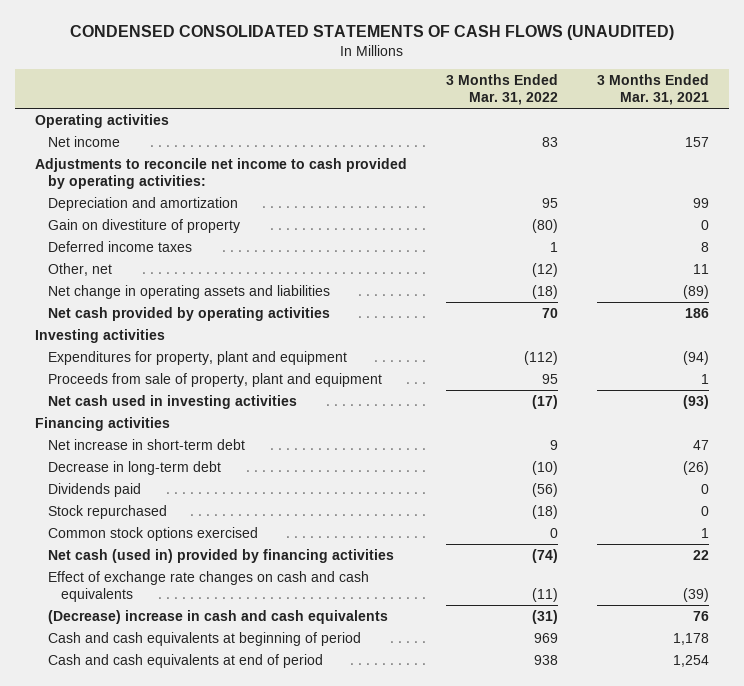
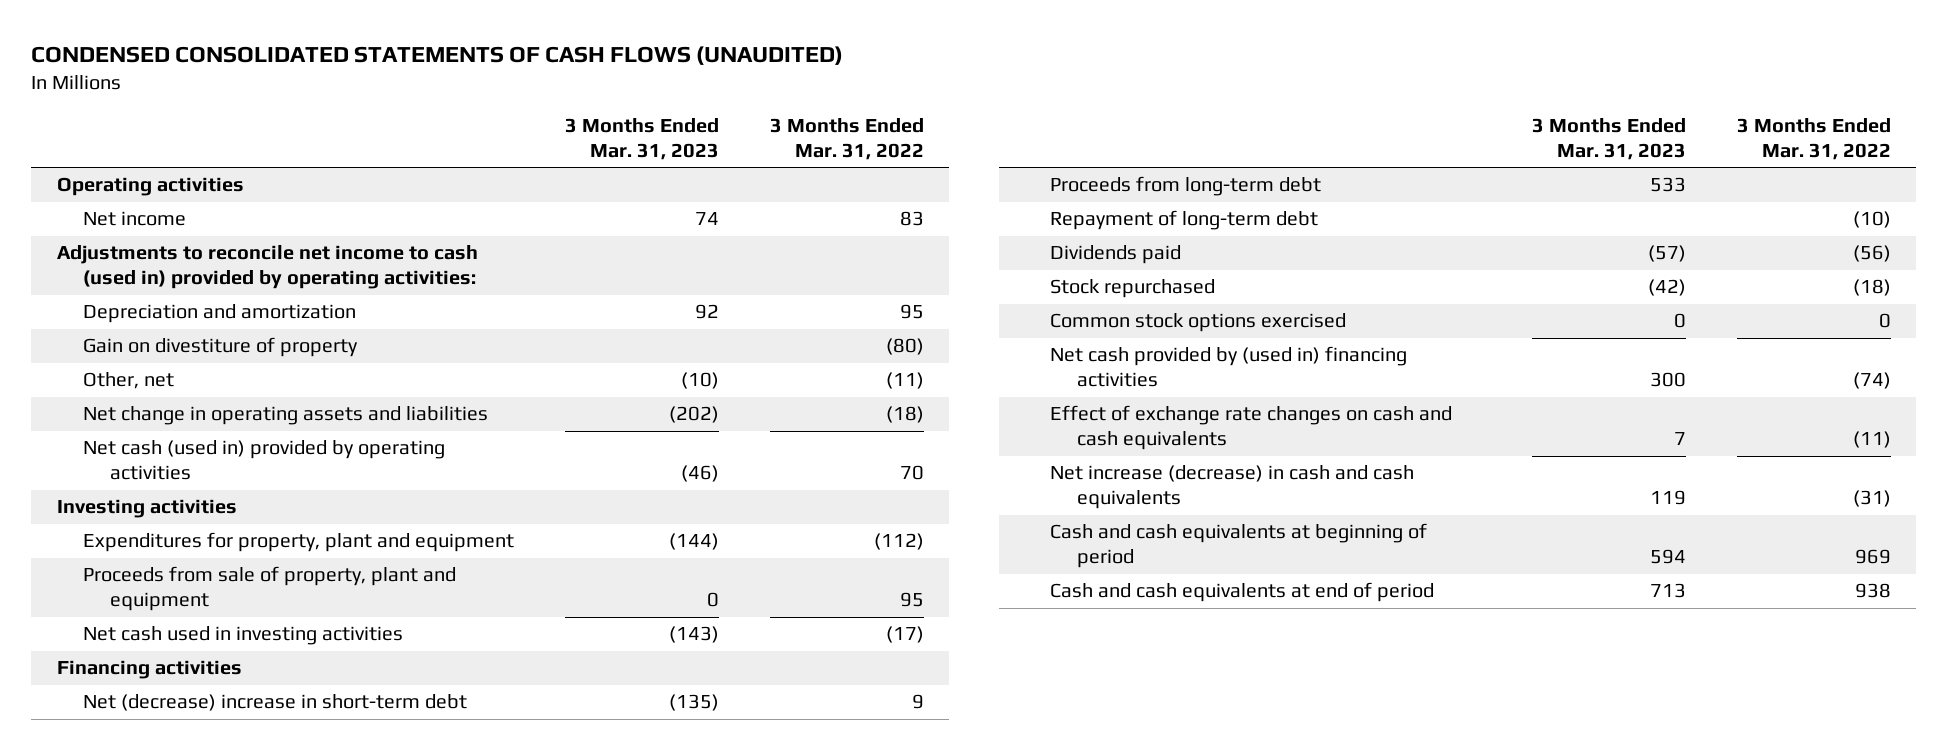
- | 3 Months Ended Mar. 31, 2022 | 3 Months Ended Mar. 31, 2021
+ | 3 Months Ended Mar. 31, 2023 | 3 Months Ended Mar. 31, 2022
- Adjustments to reconcile net income to cash provided by operating activities:
+ Adjustments to reconcile net income to cash (used in) provided by operating activities:
- Deferred income taxes | 1 | 8
- Other, net | (12) | 11
+ Other, net | (10) | (11)
- Net cash provided by operating activities | 70 | 186
+ Net cash (used in) provided by operating activities | (46) | 70
- Net increase in short-term debt | 9 | 47
- Decrease in long-term debt | (10) | (26)
+ Net (decrease) increase in short-term debt | (135) | 9
+ Proceeds from long-term debt | 533 |
+ Repayment of long-term debt | | (10)
- Net cash (used in) provided by financing activities | (74) | 22
+ Net cash provided by (used in) financing activities | 300 | (74)
- (Decrease) increase in cash and cash equivalents | (31) | 76
+ Net increase (decrease) in cash and cash equivalents | 119 | (31)

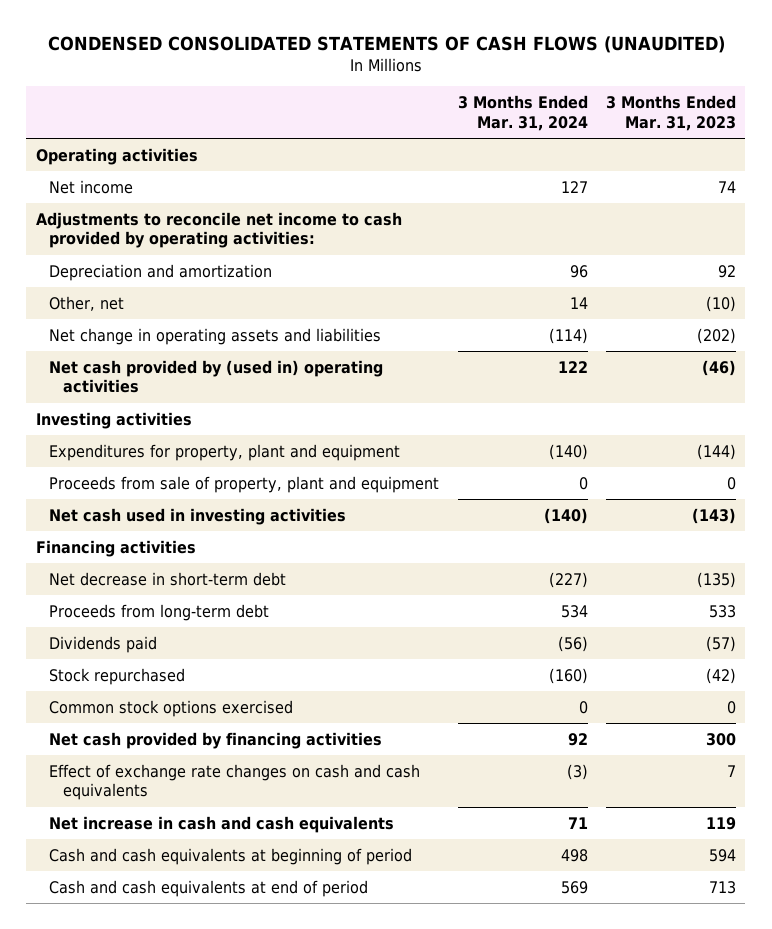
- | 3 Months Ended Mar. 31, 2023 | 3 Months Ended Mar. 31, 2022
+ | 3 Months Ended Mar. 31, 2024 | 3 Months Ended Mar. 31, 2023
- Adjustments to reconcile net income to cash (used in) provided by operating activities:
+ Adjustments to reconcile net income to cash provided by operating activities:
- Gain on divestiture of property | | (80)
- Net cash (used in) provided by operating activities | (46) | 70
+ Net cash provided by (used in) operating activities | 122 | (46)
- Net (decrease) increase in short-term debt | (135) | 9
+ Net decrease in short-term debt | (227) | (135)
- Repayment of long-term debt | | (10)
- Net cash provided by (used in) financing activities | 300 | (74)
+ Net cash provided by financing activities | 92 | 300
- Net increase (decrease) in cash and cash equivalents | 119 | (31)
+ Net increase in cash and cash equivalents | 71 | 119

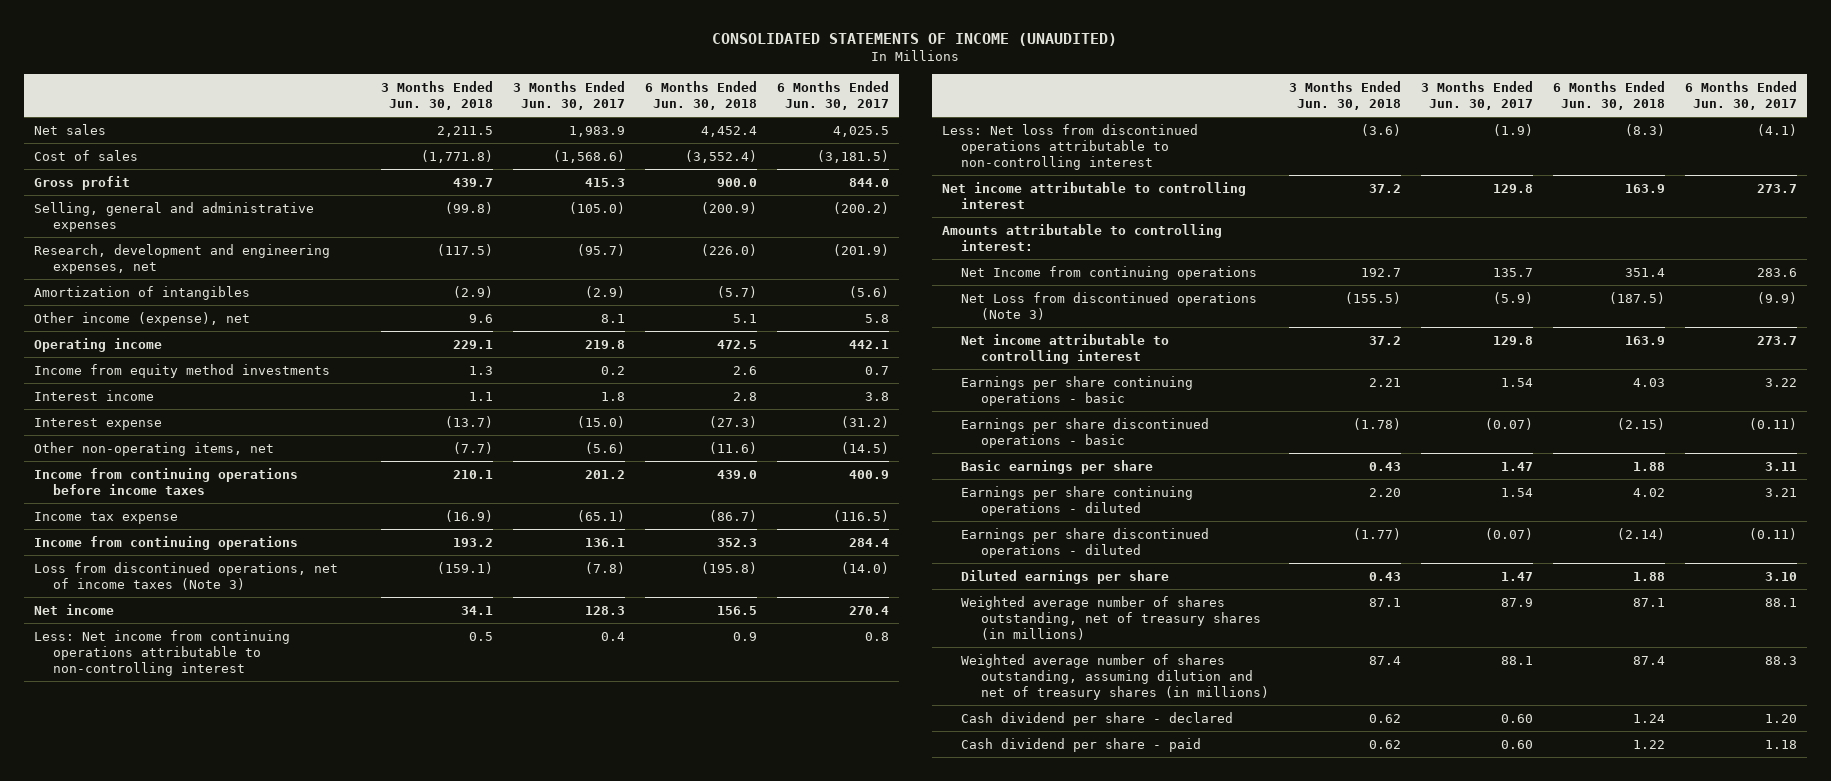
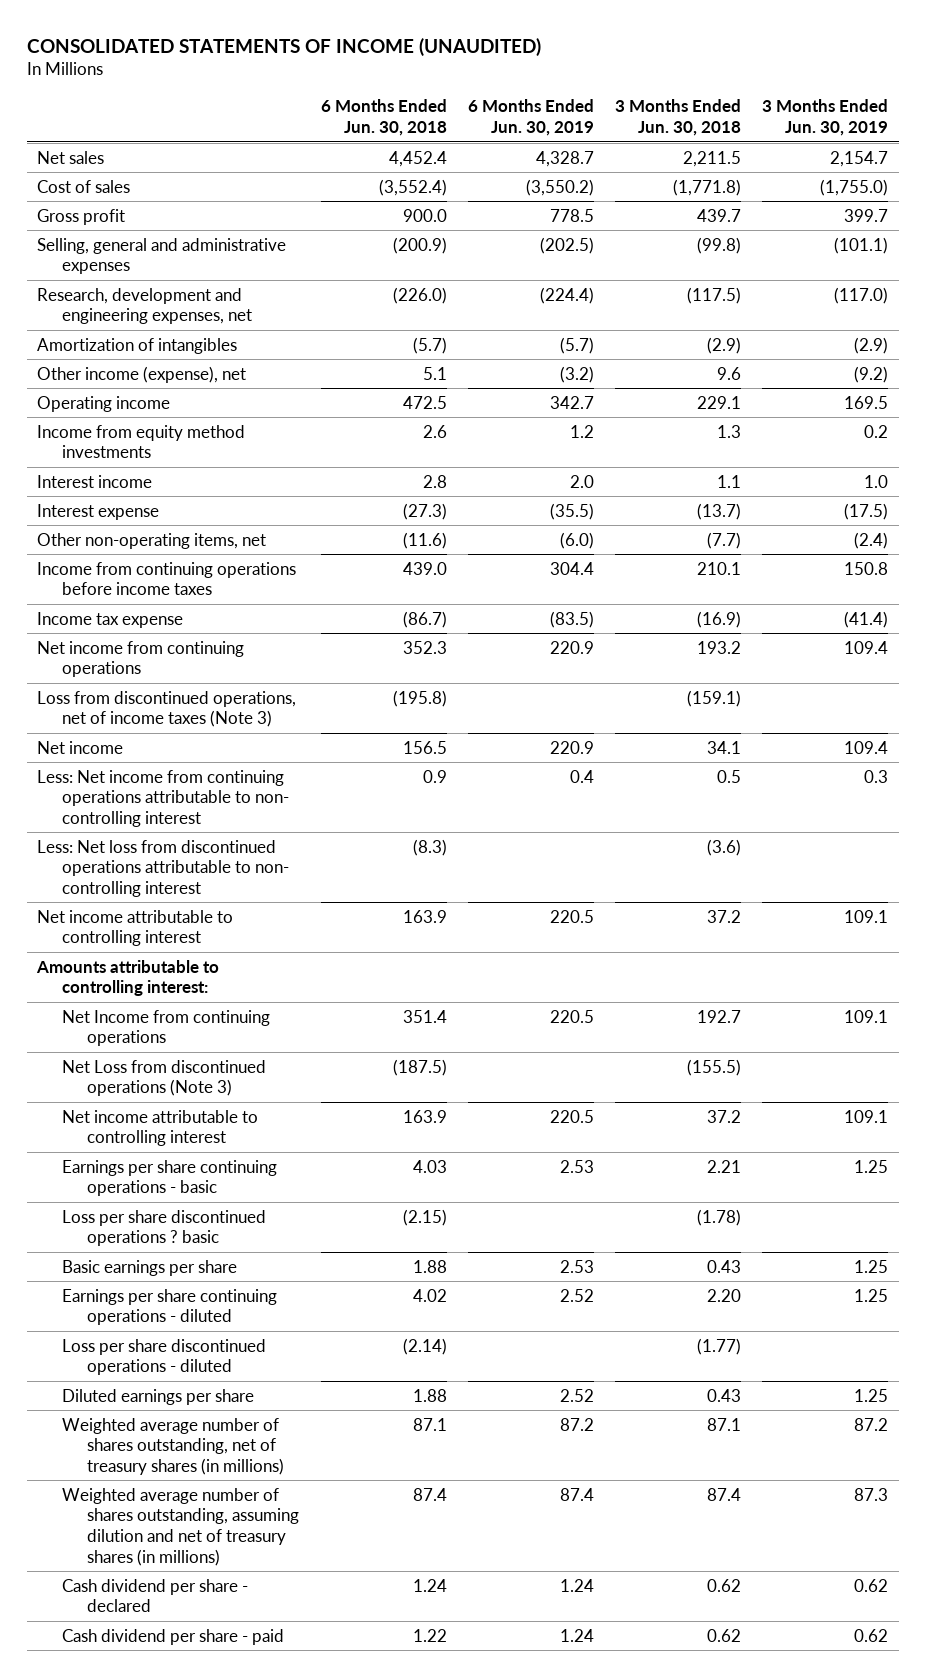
- | 3 Months Ended Jun. 30, 2018 | 3 Months Ended Jun. 30, 2017 | 6 Months Ended Jun. 30, 2018 | 6 Months Ended Jun. 30, 2017
+ | 6 Months Ended Jun. 30, 2018 | 6 Months Ended Jun. 30, 2019 | 3 Months Ended Jun. 30, 2018 | 3 Months Ended Jun. 30, 2019
- Income from continuing operations | 193.2 | 136.1 | 352.3 | 284.4
+ Net income from continuing operations | 352.3 | 220.9 | 193.2 | 109.4
- Less: Net income from continuing operations attributable to non-controlling interest | 0.5 | 0.4 | 0.9 | 0.8
- Less: Net loss from discontinued operations attributable to non-controlling interest | (3.6) | (1.9) | (8.3) | (4.1)
+ Less: Net income from continuing operations attributable to non- controlling interest | 0.9 | 0.4 | 0.5 | 0.3
+ Less: Net loss from discontinued operations attributable to non- controlling interest | (8.3) | | (3.6) |
- Earnings per share discontinued operations - basic | (1.78) | (0.07) | (2.15) | (0.11)
+ Loss per share discontinued operations ? basic | (2.15) | | (1.78) |
- Earnings per share discontinued operations - diluted | (1.77) | (0.07) | (2.14) | (0.11)
+ Loss per share discontinued operations - diluted | (2.14) | | (1.77) |

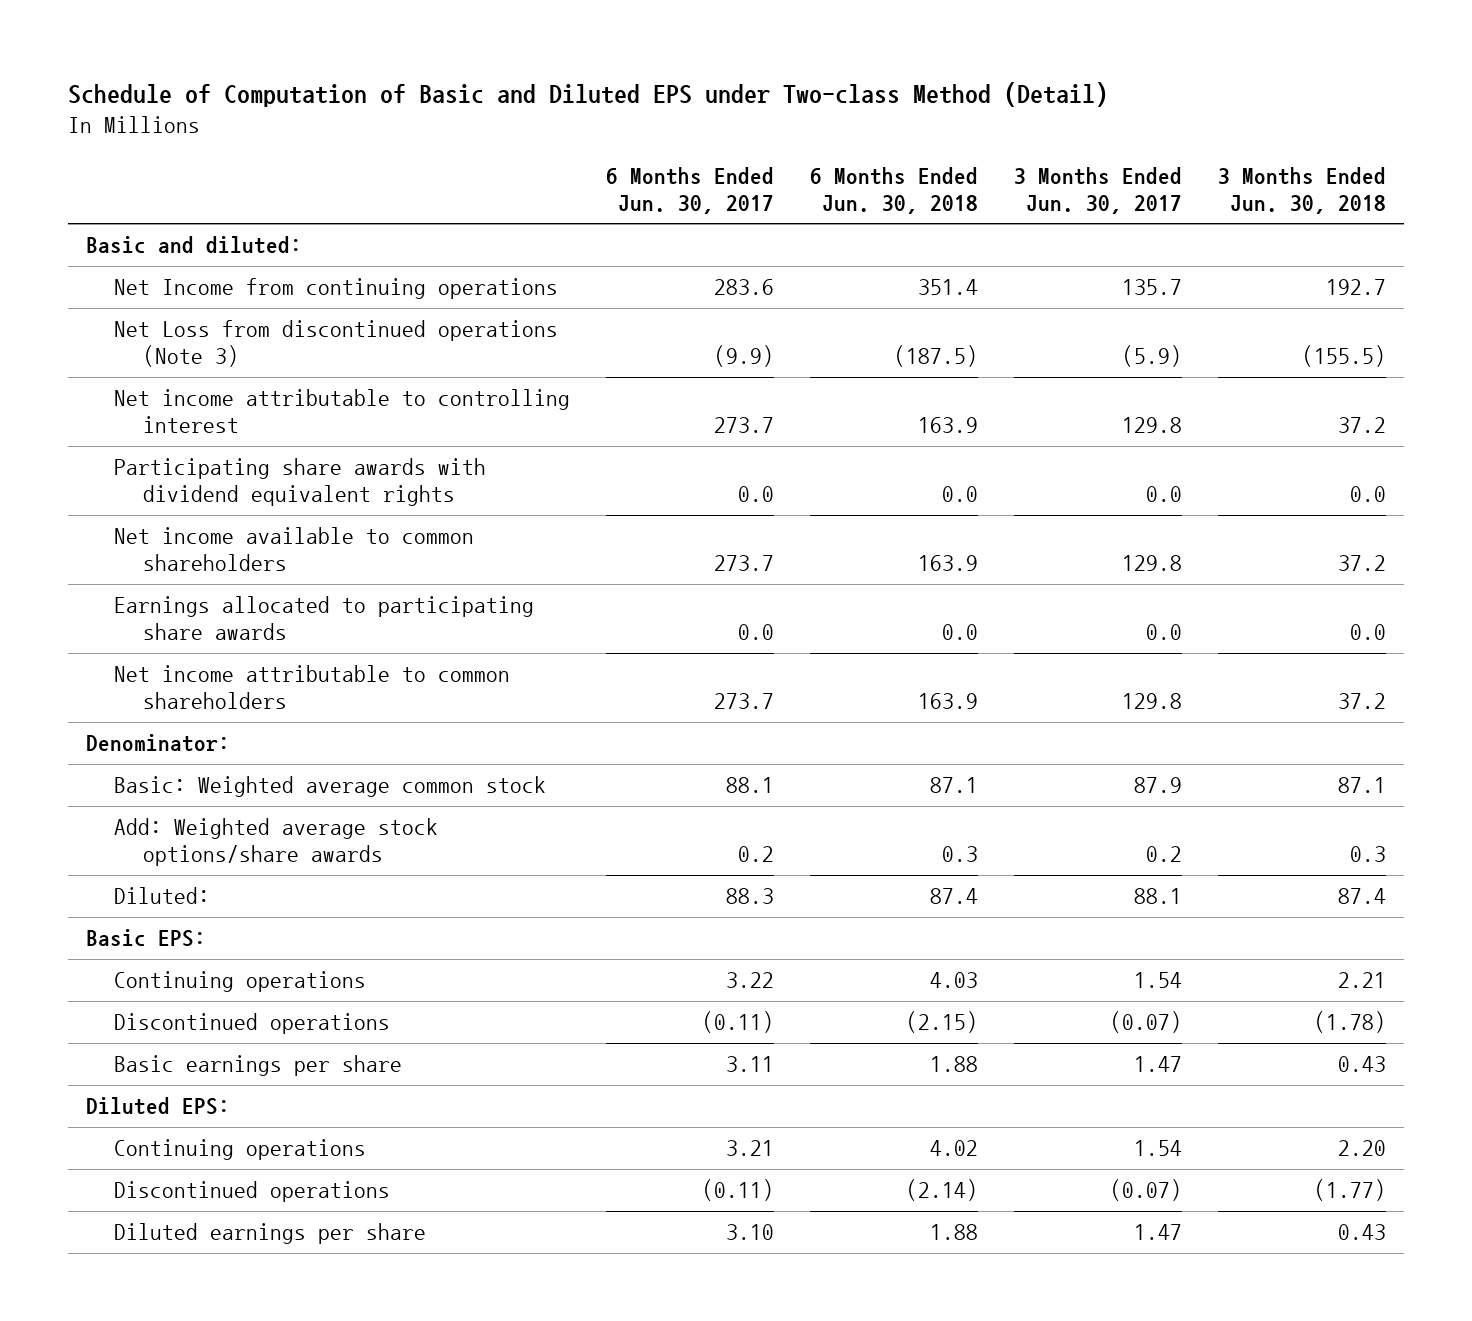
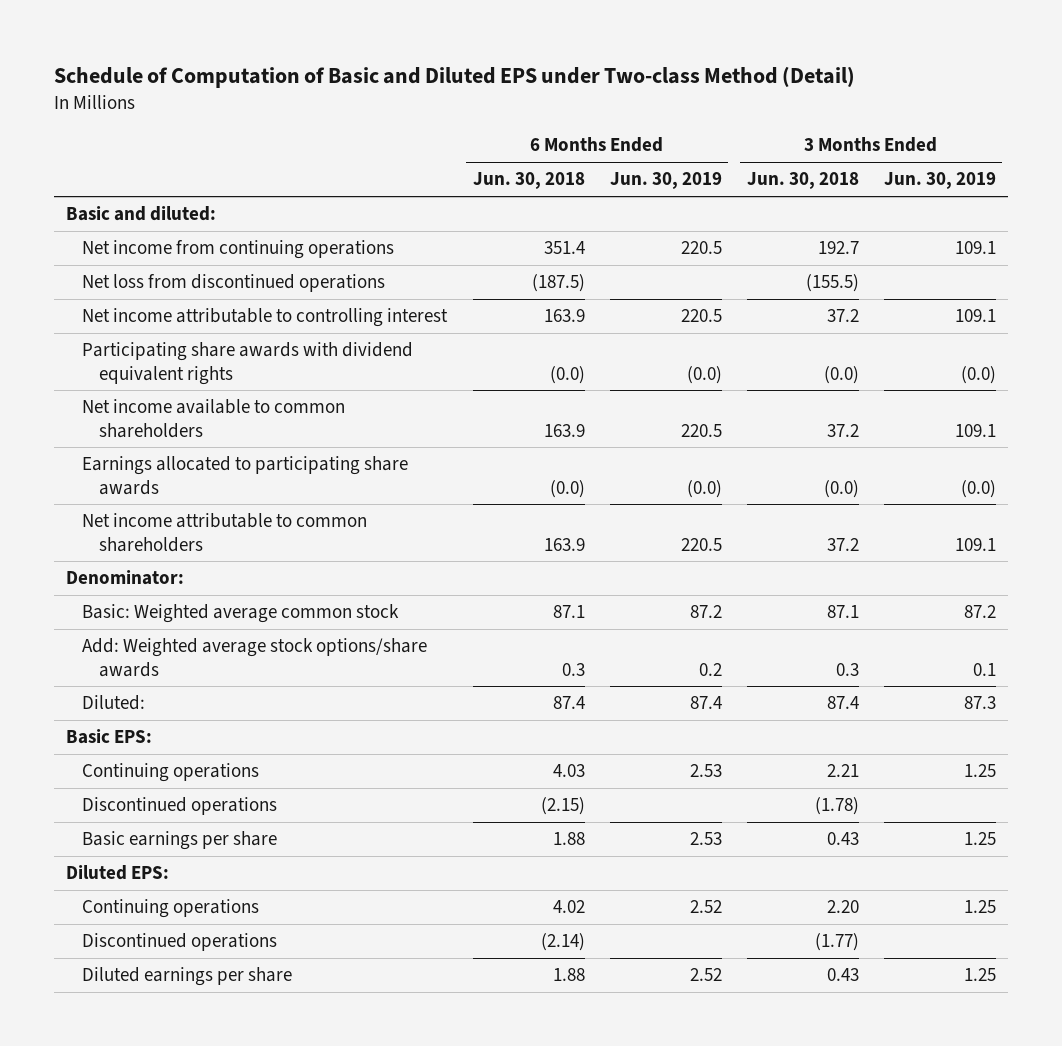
- | 6 Months Ended Jun. 30, 2017 | 6 Months Ended Jun. 30, 2018 | 3 Months Ended Jun. 30, 2017 | 3 Months Ended Jun. 30, 2018
+ | 6 Months Ended Jun. 30, 2018 | 6 Months Ended Jun. 30, 2019 | 3 Months Ended Jun. 30, 2018 | 3 Months Ended Jun. 30, 2019
- Net Income from continuing operations | 283.6 | 351.4 | 135.7 | 192.7
- Net Loss from discontinued operations (Note 3) | (9.9) | (187.5) | (5.9) | (155.5)
+ Net income from continuing operations | 351.4 | 220.5 | 192.7 | 109.1
+ Net loss from discontinued operations | (187.5) | | (155.5) |
- Participating share awards with dividend equivalent rights | 0.0 | 0.0 | 0.0 | 0.0
+ Participating share awards with dividend equivalent rights | (0.0) | (0.0) | (0.0) | (0.0)
- Earnings allocated to participating share awards | 0.0 | 0.0 | 0.0 | 0.0
+ Earnings allocated to participating share awards | (0.0) | (0.0) | (0.0) | (0.0)

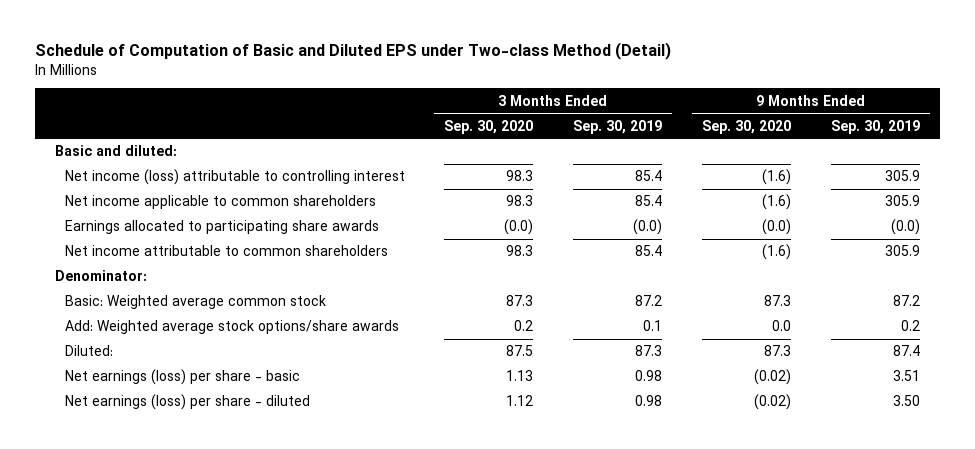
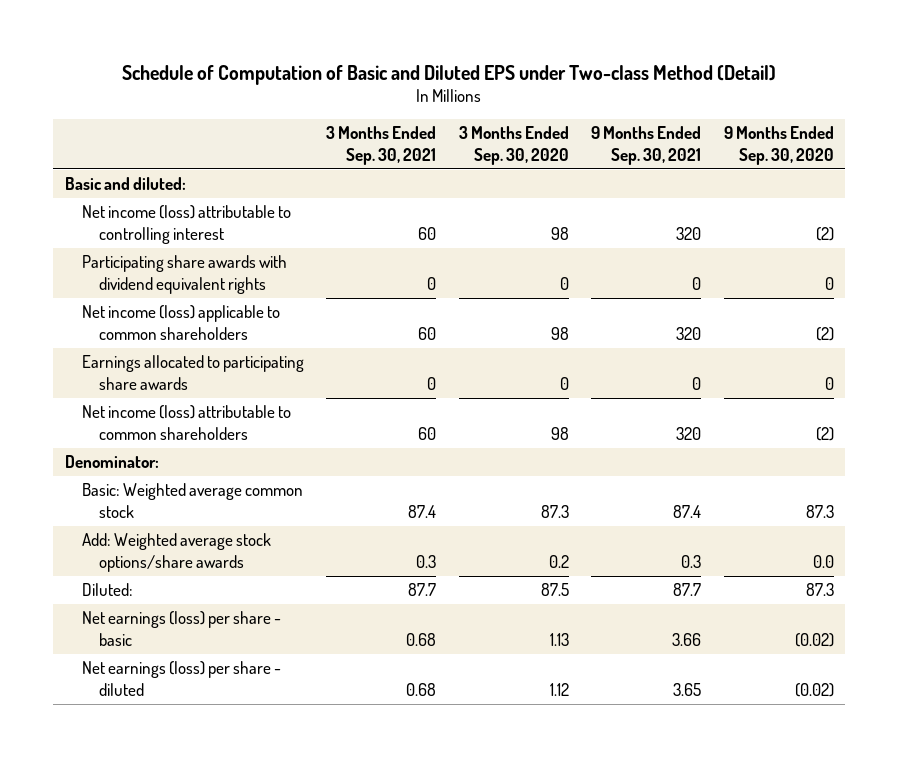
- | 3 Months Ended Sep. 30, 2020 | 3 Months Ended Sep. 30, 2019 | 9 Months Ended Sep. 30, 2020 | 9 Months Ended Sep. 30, 2019
+ | 3 Months Ended Sep. 30, 2021 | 3 Months Ended Sep. 30, 2020 | 9 Months Ended Sep. 30, 2021 | 9 Months Ended Sep. 30, 2020
- Net income (loss) attributable to controlling interest | 98.3 | 85.4 | (1.6) | 305.9
- Net income applicable to common shareholders | 98.3 | 85.4 | (1.6) | 305.9
- Earnings allocated to participating share awards | (0.0) | (0.0) | (0.0) | (0.0)
- Net income attributable to common shareholders | 98.3 | 85.4 | (1.6) | 305.9
+ Net income (loss) attributable to controlling interest | 60 | 98 | 320 | (2)
+ Participating share awards with dividend equivalent rights | 0 | 0 | 0 | 0
+ Net income (loss) applicable to common shareholders | 60 | 98 | 320 | (2)
+ Earnings allocated to participating share awards | 0 | 0 | 0 | 0
+ Net income (loss) attributable to common shareholders | 60 | 98 | 320 | (2)

